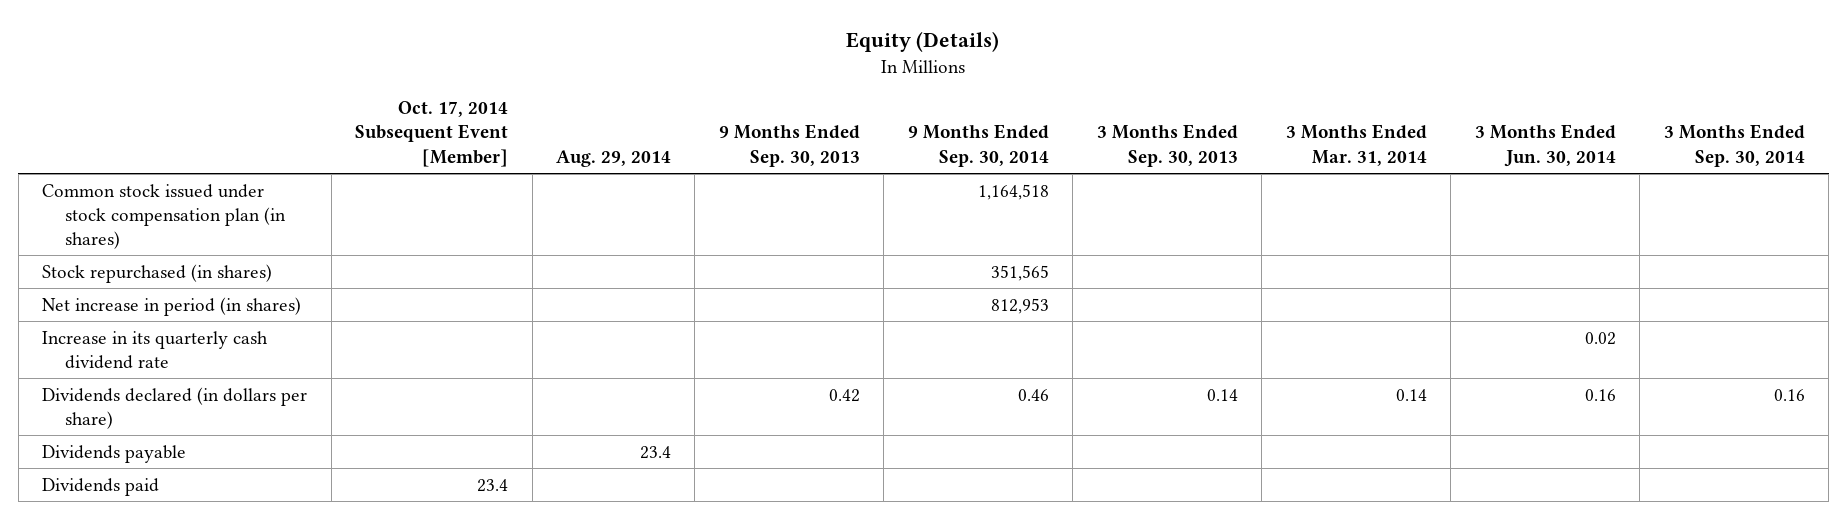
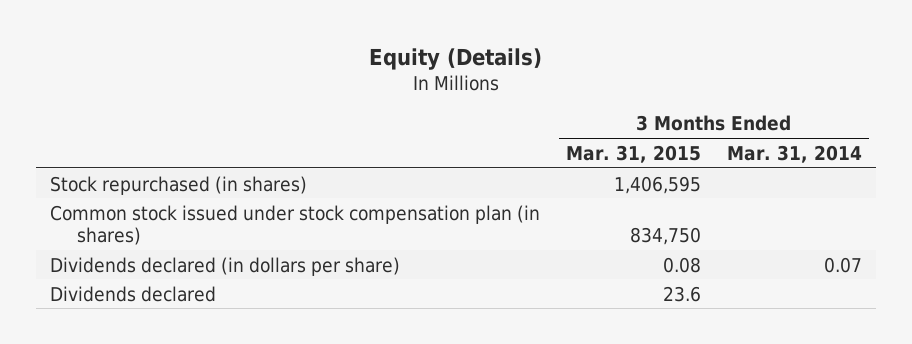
- | Oct. 17, 2014 Subsequent Event [Member] | Aug. 29, 2014 | 9 Months Ended Sep. 30, 2013 | 9 Months Ended Sep. 30, 2014 | 3 Months Ended Sep. 30, 2013 | 3 Months Ended Mar. 31, 2014 | 3 Months Ended Jun. 30, 2014 | 3 Months Ended Sep. 30, 2014
+ | 3 Months Ended Mar. 31, 2015 | 3 Months Ended Mar. 31, 2014
- Net increase in period (in shares) | | | | 812,953 | | | |
- Increase in its quarterly cash dividend rate | | | | | | | 0.02 |
- Dividends declared (in dollars per share) | | | 0.42 | 0.46 | 0.14 | 0.14 | 0.16 | 0.16
- Dividends payable | | 23.4 | | | | | |
- Dividends paid | 23.4 | | | | | | |
moved down: Common stock issued under stock compensation plan (in shares) | 834,750 |
+ Dividends declared (in dollars per share) | 0.08 | 0.07
+ Dividends declared | 23.6 |

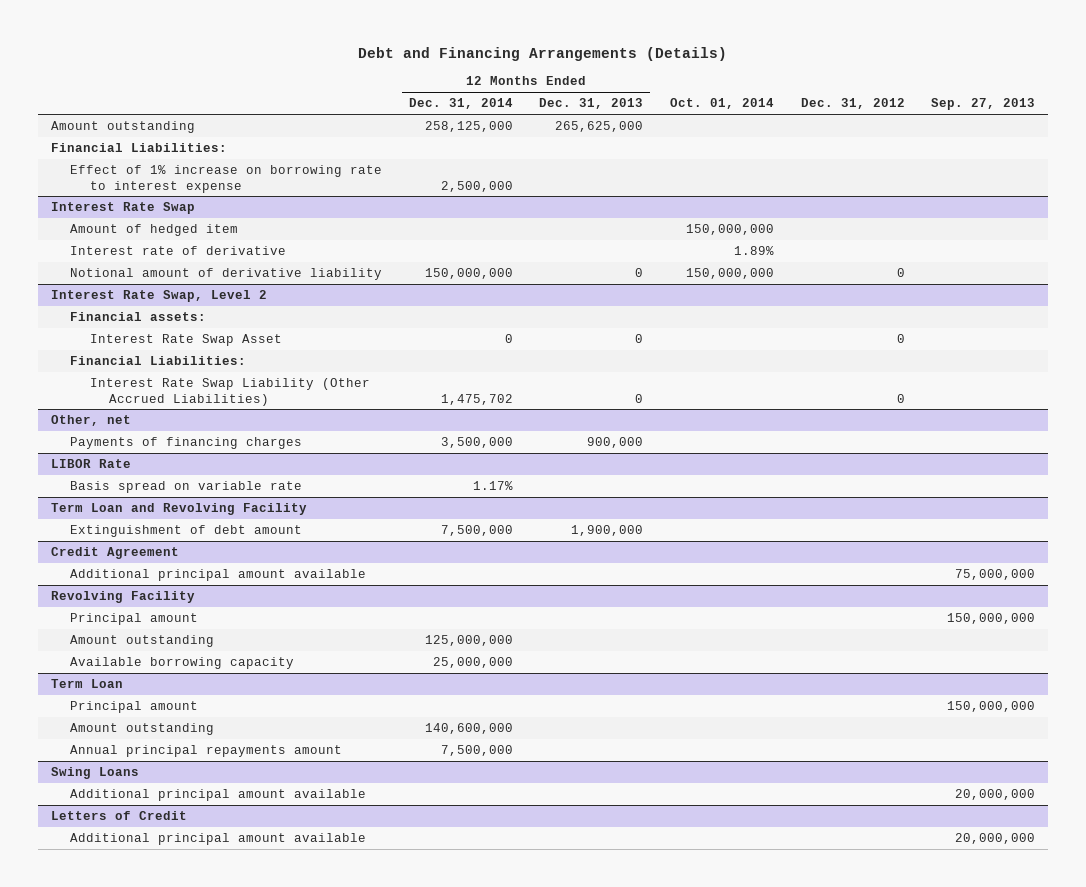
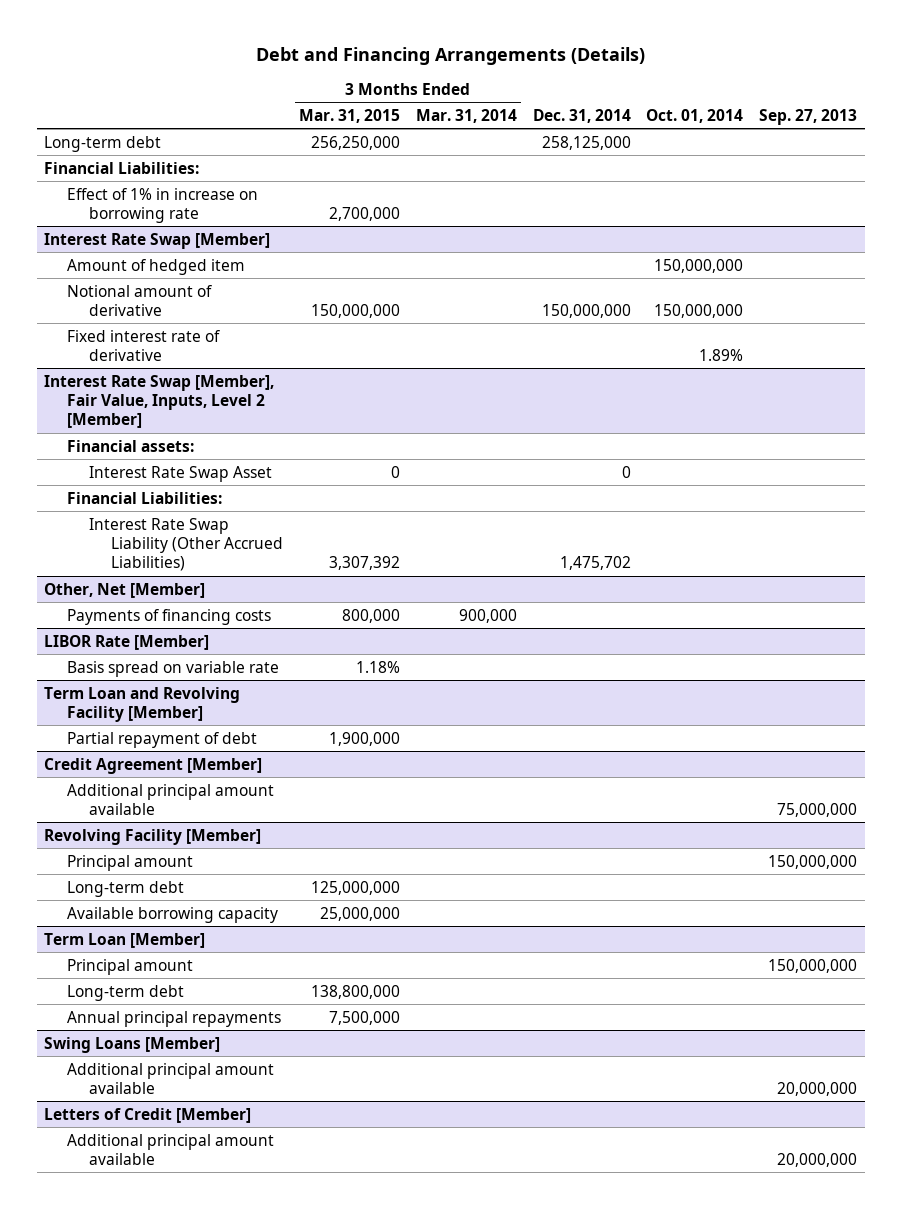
- | 12 Months Ended Dec. 31, 2014 | 12 Months Ended Dec. 31, 2013 | Oct. 01, 2014 | Dec. 31, 2012 | Sep. 27, 2013
+ | 3 Months Ended Mar. 31, 2015 | 3 Months Ended Mar. 31, 2014 | Dec. 31, 2014 | Oct. 01, 2014 | Sep. 27, 2013
- Amount outstanding | 258,125,000 | 265,625,000 | | |
+ Long-term debt | 256,250,000 | | 258,125,000 | |
- Effect of 1% increase on borrowing rate to interest expense | 2,500,000 | | | |
- Interest Rate Swap
+ Effect of 1% in increase on borrowing rate | 2,700,000 | | | |
+ Interest Rate Swap [Member]
- Interest rate of derivative | | | 1.89% | |
- Notional amount of derivative liability | 150,000,000 | 0 | 150,000,000 | 0 |
- Interest Rate Swap, Level 2
+ Notional amount of derivative | 150,000,000 | | 150,000,000 | 150,000,000 |
+ Fixed interest rate of derivative | | | | 1.89% |
+ Interest Rate Swap [Member], Fair Value, Inputs, Level 2 [Member]
- Other, net
- Payments of financing charges | 3,500,000 | 900,000 | | |
- LIBOR Rate
+ Other, Net [Member]
+ Payments of financing costs | 800,000 | 900,000 | | |
+ LIBOR Rate [Member]
- Term Loan and Revolving Facility
- Extinguishment of debt amount | 7,500,000 | 1,900,000 | | |
- Credit Agreement
+ Term Loan and Revolving Facility [Member]
+ Partial repayment of debt | 1,900,000 | | | |
+ Credit Agreement [Member]
- Revolving Facility
+ Revolving Facility [Member]
- Amount outstanding | 125,000,000 | | | |
+ Long-term debt | 125,000,000 | | | |
- Term Loan
+ Term Loan [Member]
- Amount outstanding | 140,600,000 | | | |
- Annual principal repayments amount | 7,500,000 | | | |
- Swing Loans
+ Long-term debt | 138,800,000 | | | |
+ Annual principal repayments | 7,500,000 | | | |
+ Swing Loans [Member]
- Letters of Credit
+ Letters of Credit [Member]

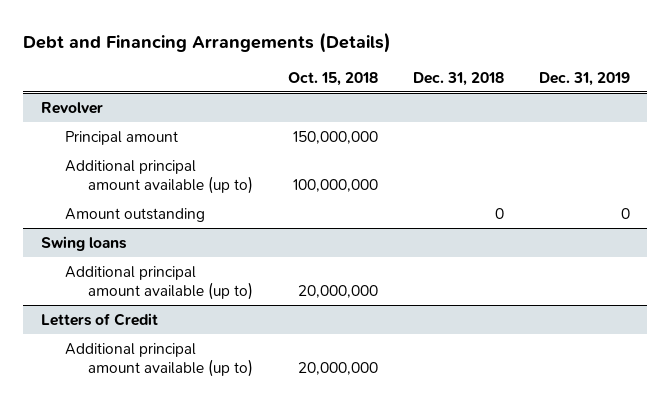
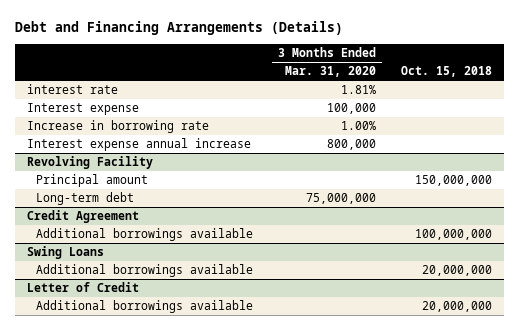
- | Oct. 15, 2018 | Dec. 31, 2018 | Dec. 31, 2019
+ | 3 Months Ended Mar. 31, 2020 | Oct. 15, 2018
- Revolver
+ interest rate | 1.81% |
+ Interest expense | 100,000 |
+ Increase in borrowing rate | 1.00% |
+ Interest expense annual increase | 800,000 |
+ Revolving Facility
- Additional principal amount available (up to) | 100,000,000 | |
- Amount outstanding | | 0 | 0
- Swing loans
- Additional principal amount available (up to) | 20,000,000 | |
- Letters of Credit
- Additional principal amount available (up to) | 20,000,000 | |
+ Long-term debt | 75,000,000 |
+ Credit Agreement
+ Additional borrowings available | | 100,000,000
+ Swing Loans
+ Additional borrowings available | | 20,000,000
+ Letter of Credit
+ Additional borrowings available | | 20,000,000

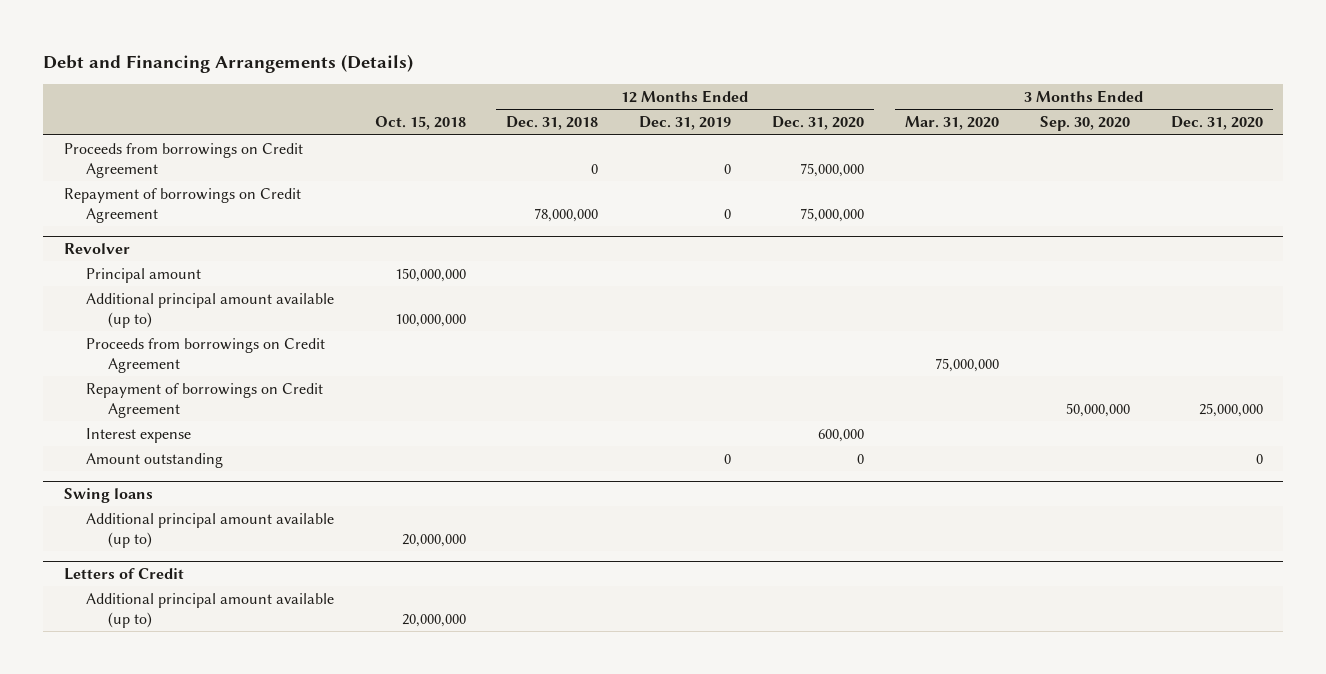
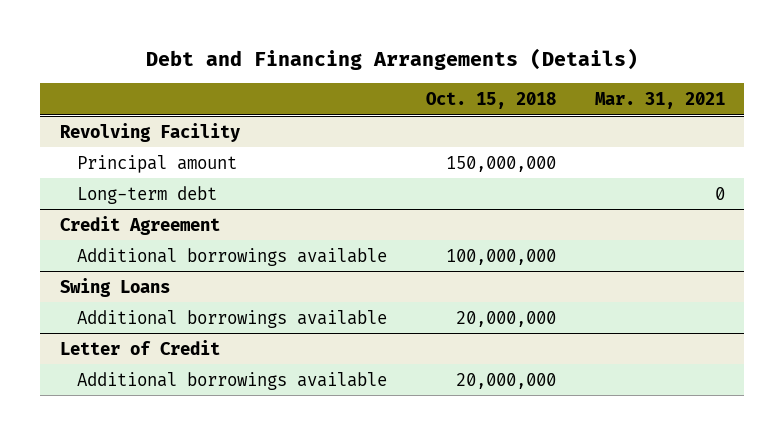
- | Oct. 15, 2018 | 12 Months Ended Dec. 31, 2018 | 12 Months Ended Dec. 31, 2019 | 12 Months Ended Dec. 31, 2020 | 3 Months Ended Mar. 31, 2020 | 3 Months Ended Sep. 30, 2020 | 3 Months Ended Dec. 31, 2020
+ | Oct. 15, 2018 | Mar. 31, 2021
- Proceeds from borrowings on Credit Agreement | | 0 | 0 | 75,000,000 | | |
- Repayment of borrowings on Credit Agreement | | 78,000,000 | 0 | 75,000,000 | | |
- Revolver
+ Revolving Facility
- Additional principal amount available (up to) | 100,000,000 | | | | | |
- Proceeds from borrowings on Credit Agreement | | | | | 75,000,000 | |
- Repayment of borrowings on Credit Agreement | | | | | | 50,000,000 | 25,000,000
- Interest expense | | | | 600,000 | | |
- Amount outstanding | | | 0 | 0 | | | 0
- Swing loans
- Additional principal amount available (up to) | 20,000,000 | | | | | |
- Letters of Credit
- Additional principal amount available (up to) | 20,000,000 | | | | | |
+ Long-term debt | | 0
+ Credit Agreement
+ Additional borrowings available | 100,000,000 |
+ Swing Loans
+ Additional borrowings available | 20,000,000 |
+ Letter of Credit
+ Additional borrowings available | 20,000,000 |

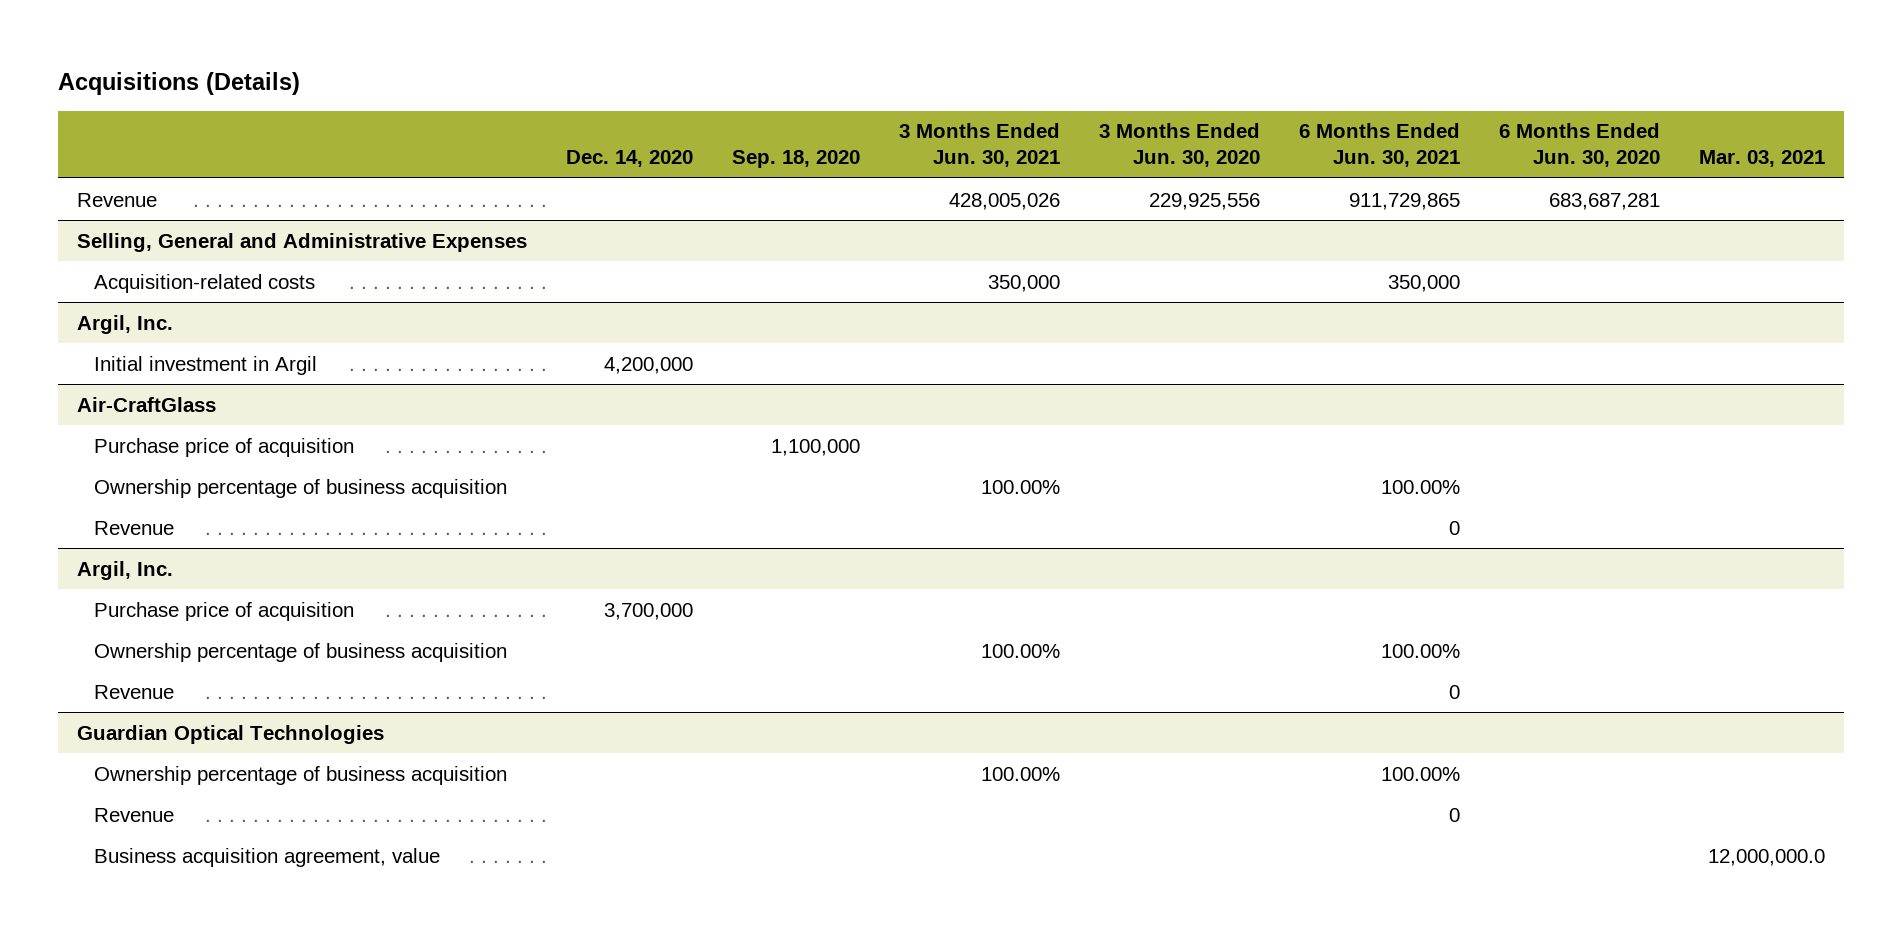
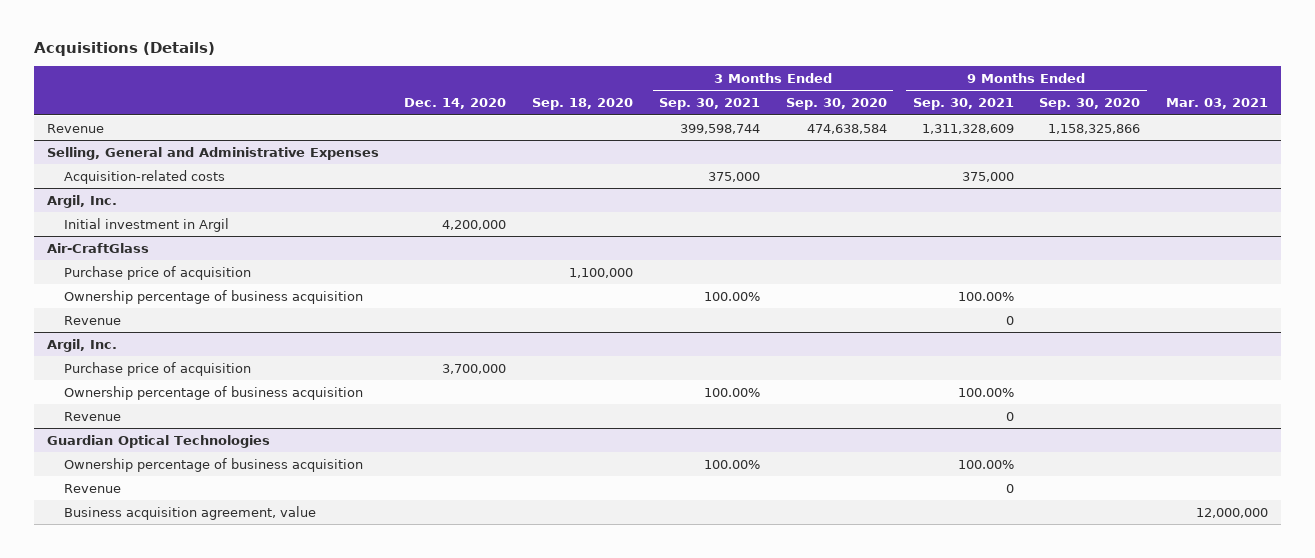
- | Dec. 14, 2020 | Sep. 18, 2020 | 3 Months Ended Jun. 30, 2021 | 3 Months Ended Jun. 30, 2020 | 6 Months Ended Jun. 30, 2021 | 6 Months Ended Jun. 30, 2020 | Mar. 03, 2021
+ | Dec. 14, 2020 | Sep. 18, 2020 | 3 Months Ended Sep. 30, 2021 | 3 Months Ended Sep. 30, 2020 | 9 Months Ended Sep. 30, 2021 | 9 Months Ended Sep. 30, 2020 | Mar. 03, 2021
@ Guardian Optical Technologies
- Business acquisition agreement, value | | | | | | | 12,000,000.0
+ Business acquisition agreement, value | | | | | | | 12,000,000

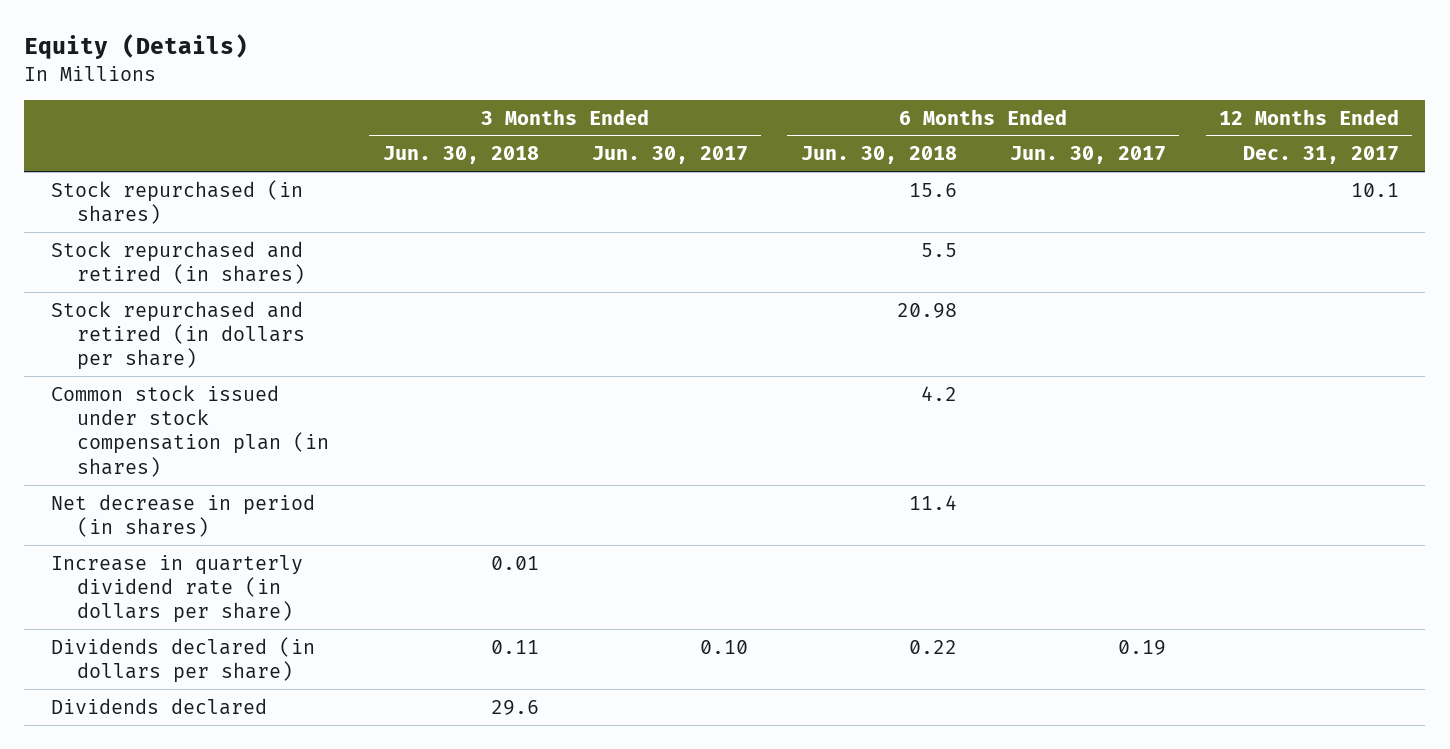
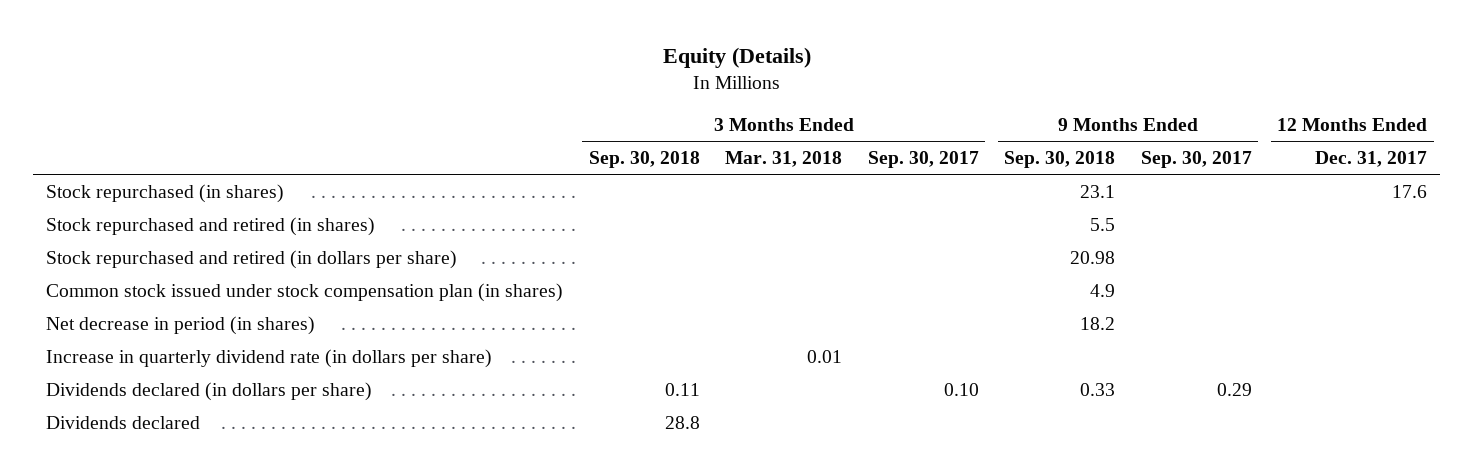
- | 3 Months Ended Jun. 30, 2018 | 3 Months Ended Jun. 30, 2017 | 6 Months Ended Jun. 30, 2018 | 6 Months Ended Jun. 30, 2017 | 12 Months Ended Dec. 31, 2017
+ | 3 Months Ended Sep. 30, 2018 | 3 Months Ended Mar. 31, 2018 | 3 Months Ended Sep. 30, 2017 | 9 Months Ended Sep. 30, 2018 | 9 Months Ended Sep. 30, 2017 | 12 Months Ended Dec. 31, 2017
- Stock repurchased (in shares) | | | 15.6 | | 10.1
+ Stock repurchased (in shares) | | | | 23.1 | | 17.6

